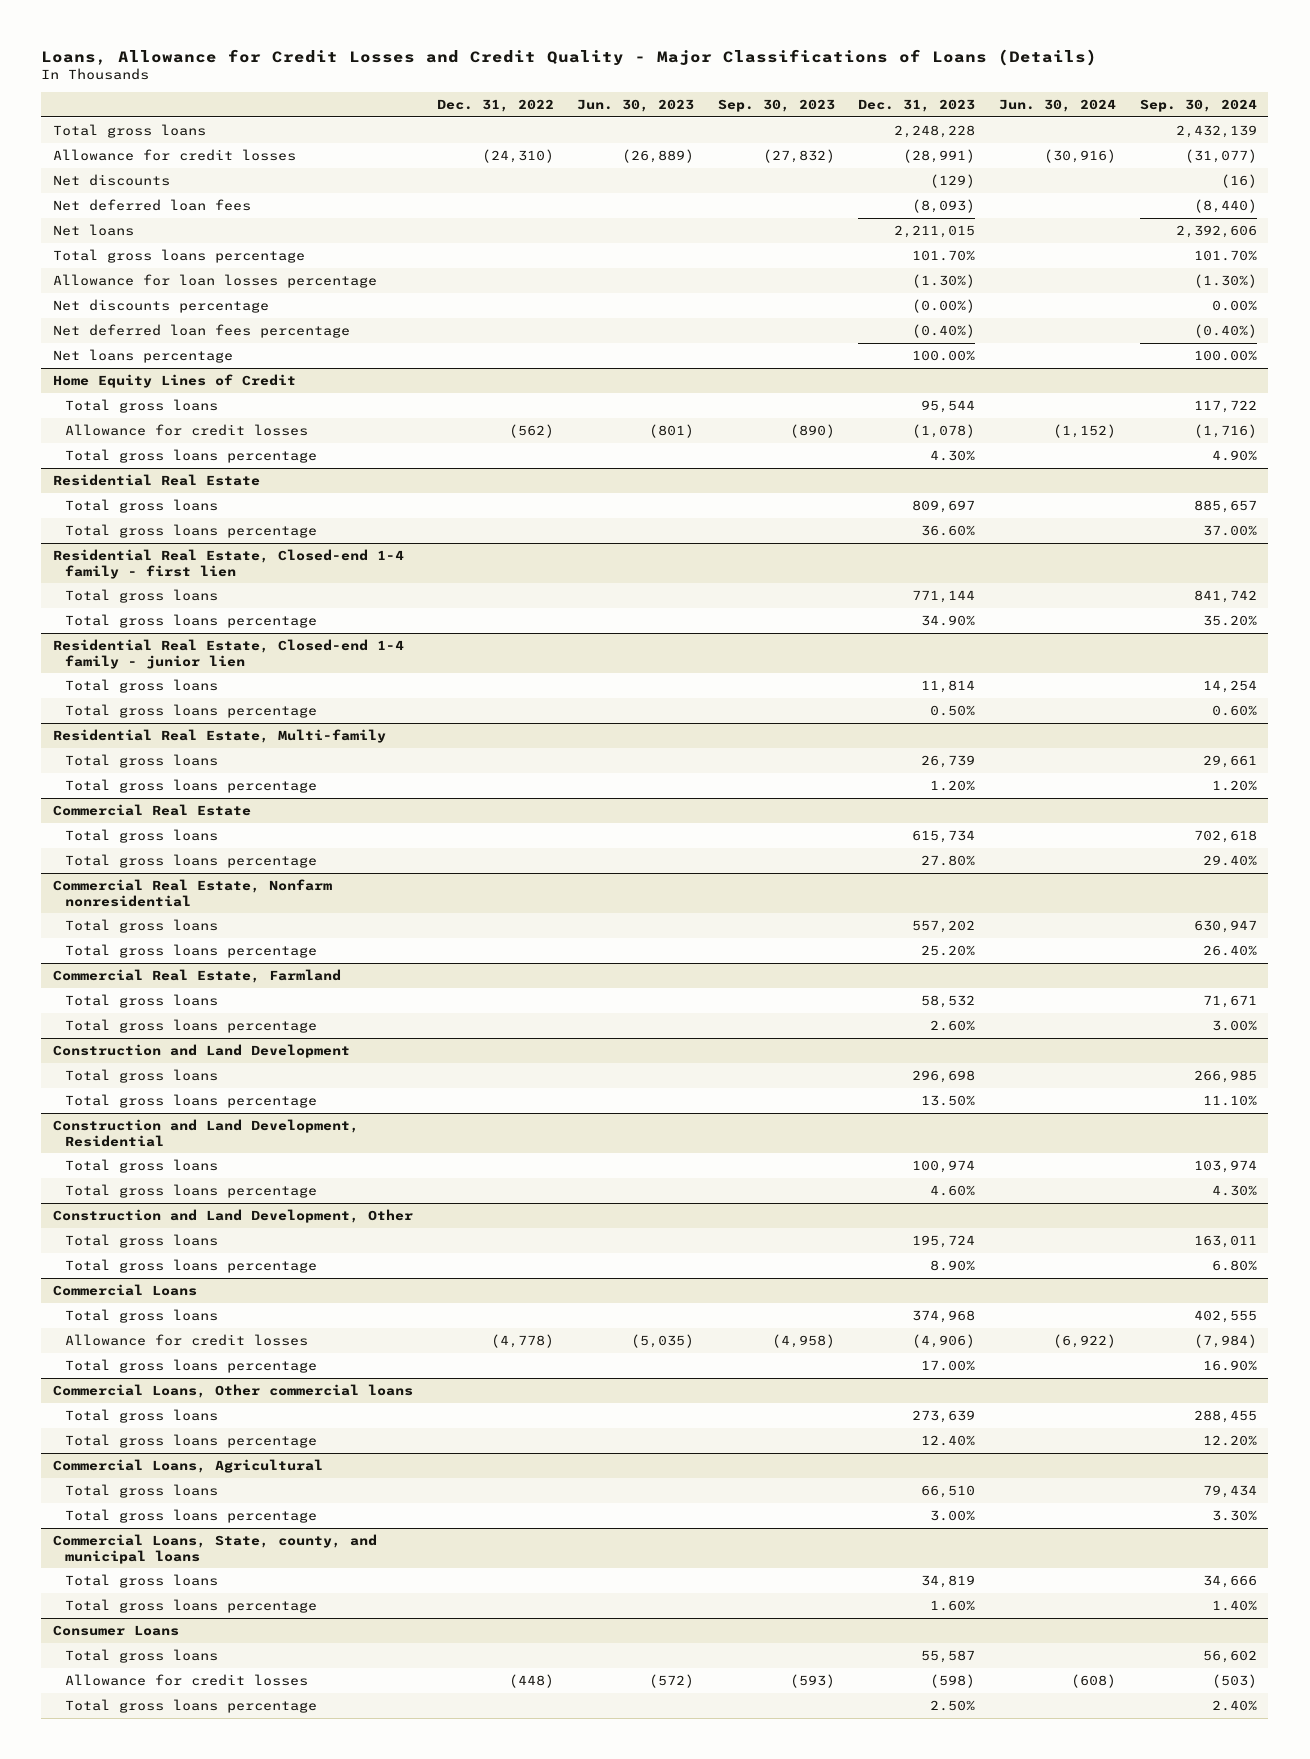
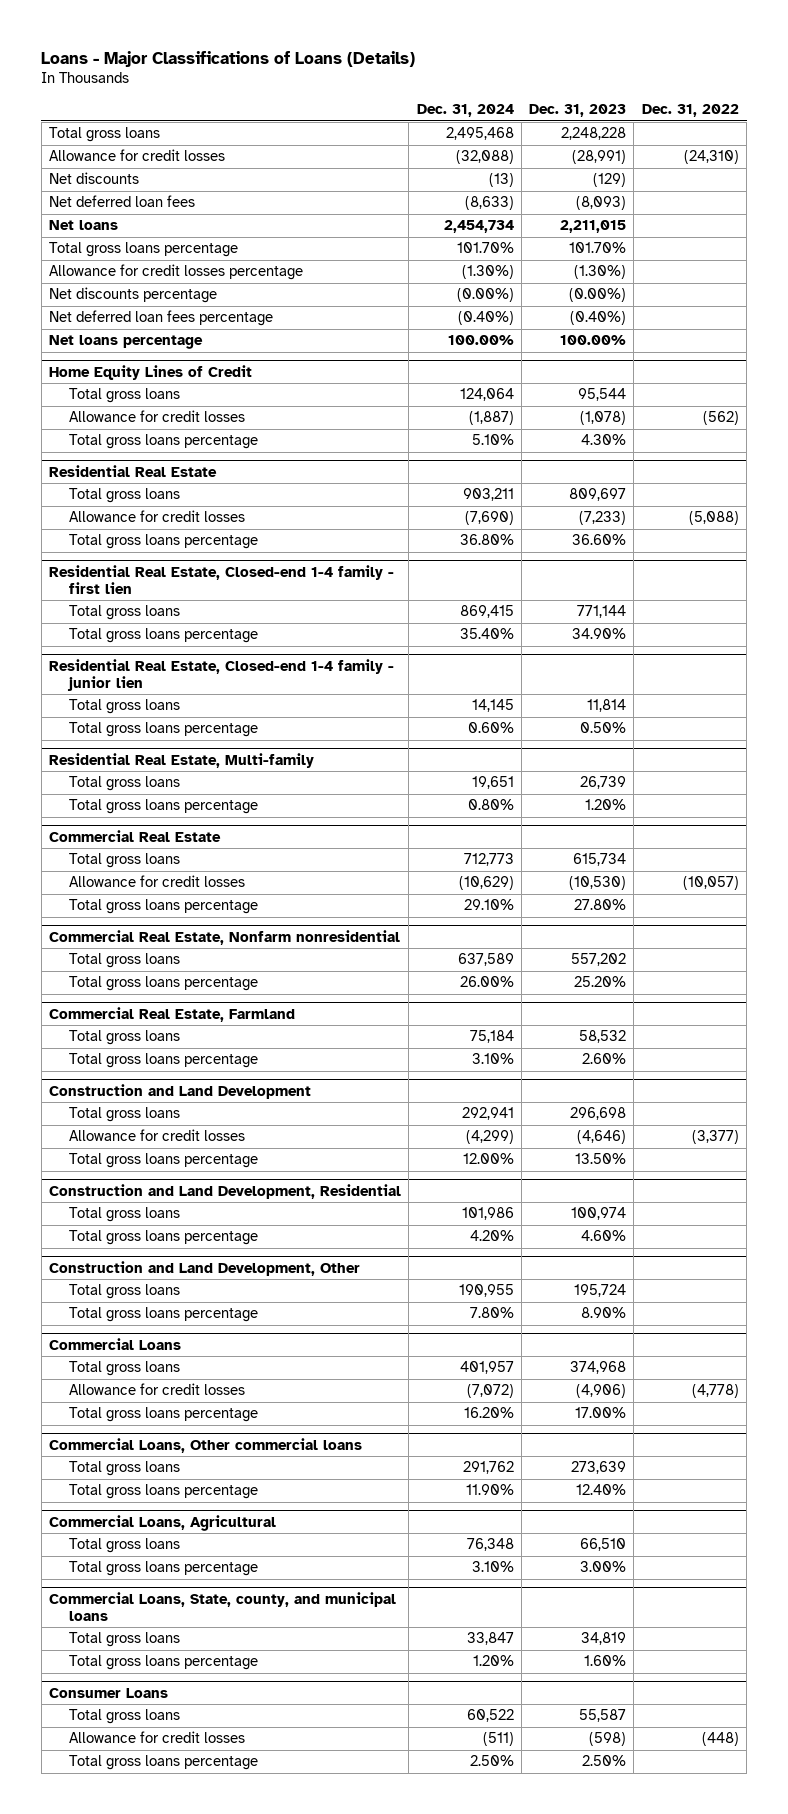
- Loans, Allowance for Credit Losses and Credit Quality - Major Classifications of Loans (Details)
+ Loans - Major Classifications of Loans (Details)
- | Dec. 31, 2022 | Jun. 30, 2023 | Sep. 30, 2023 | Dec. 31, 2023 | Jun. 30, 2024 | Sep. 30, 2024
+ | Dec. 31, 2024 | Dec. 31, 2023 | Dec. 31, 2022
- Allowance for loan losses percentage | | | | (1.30%) | | (1.30%)
+ Allowance for credit losses percentage | (1.30%) | (1.30%) |
@ Residential Real Estate
+ Allowance for credit losses | (7,690) | (7,233) | (5,088)
@ Commercial Real Estate
+ Allowance for credit losses | (10,629) | (10,530) | (10,057)
@ Construction and Land Development
+ Allowance for credit losses | (4,299) | (4,646) | (3,377)

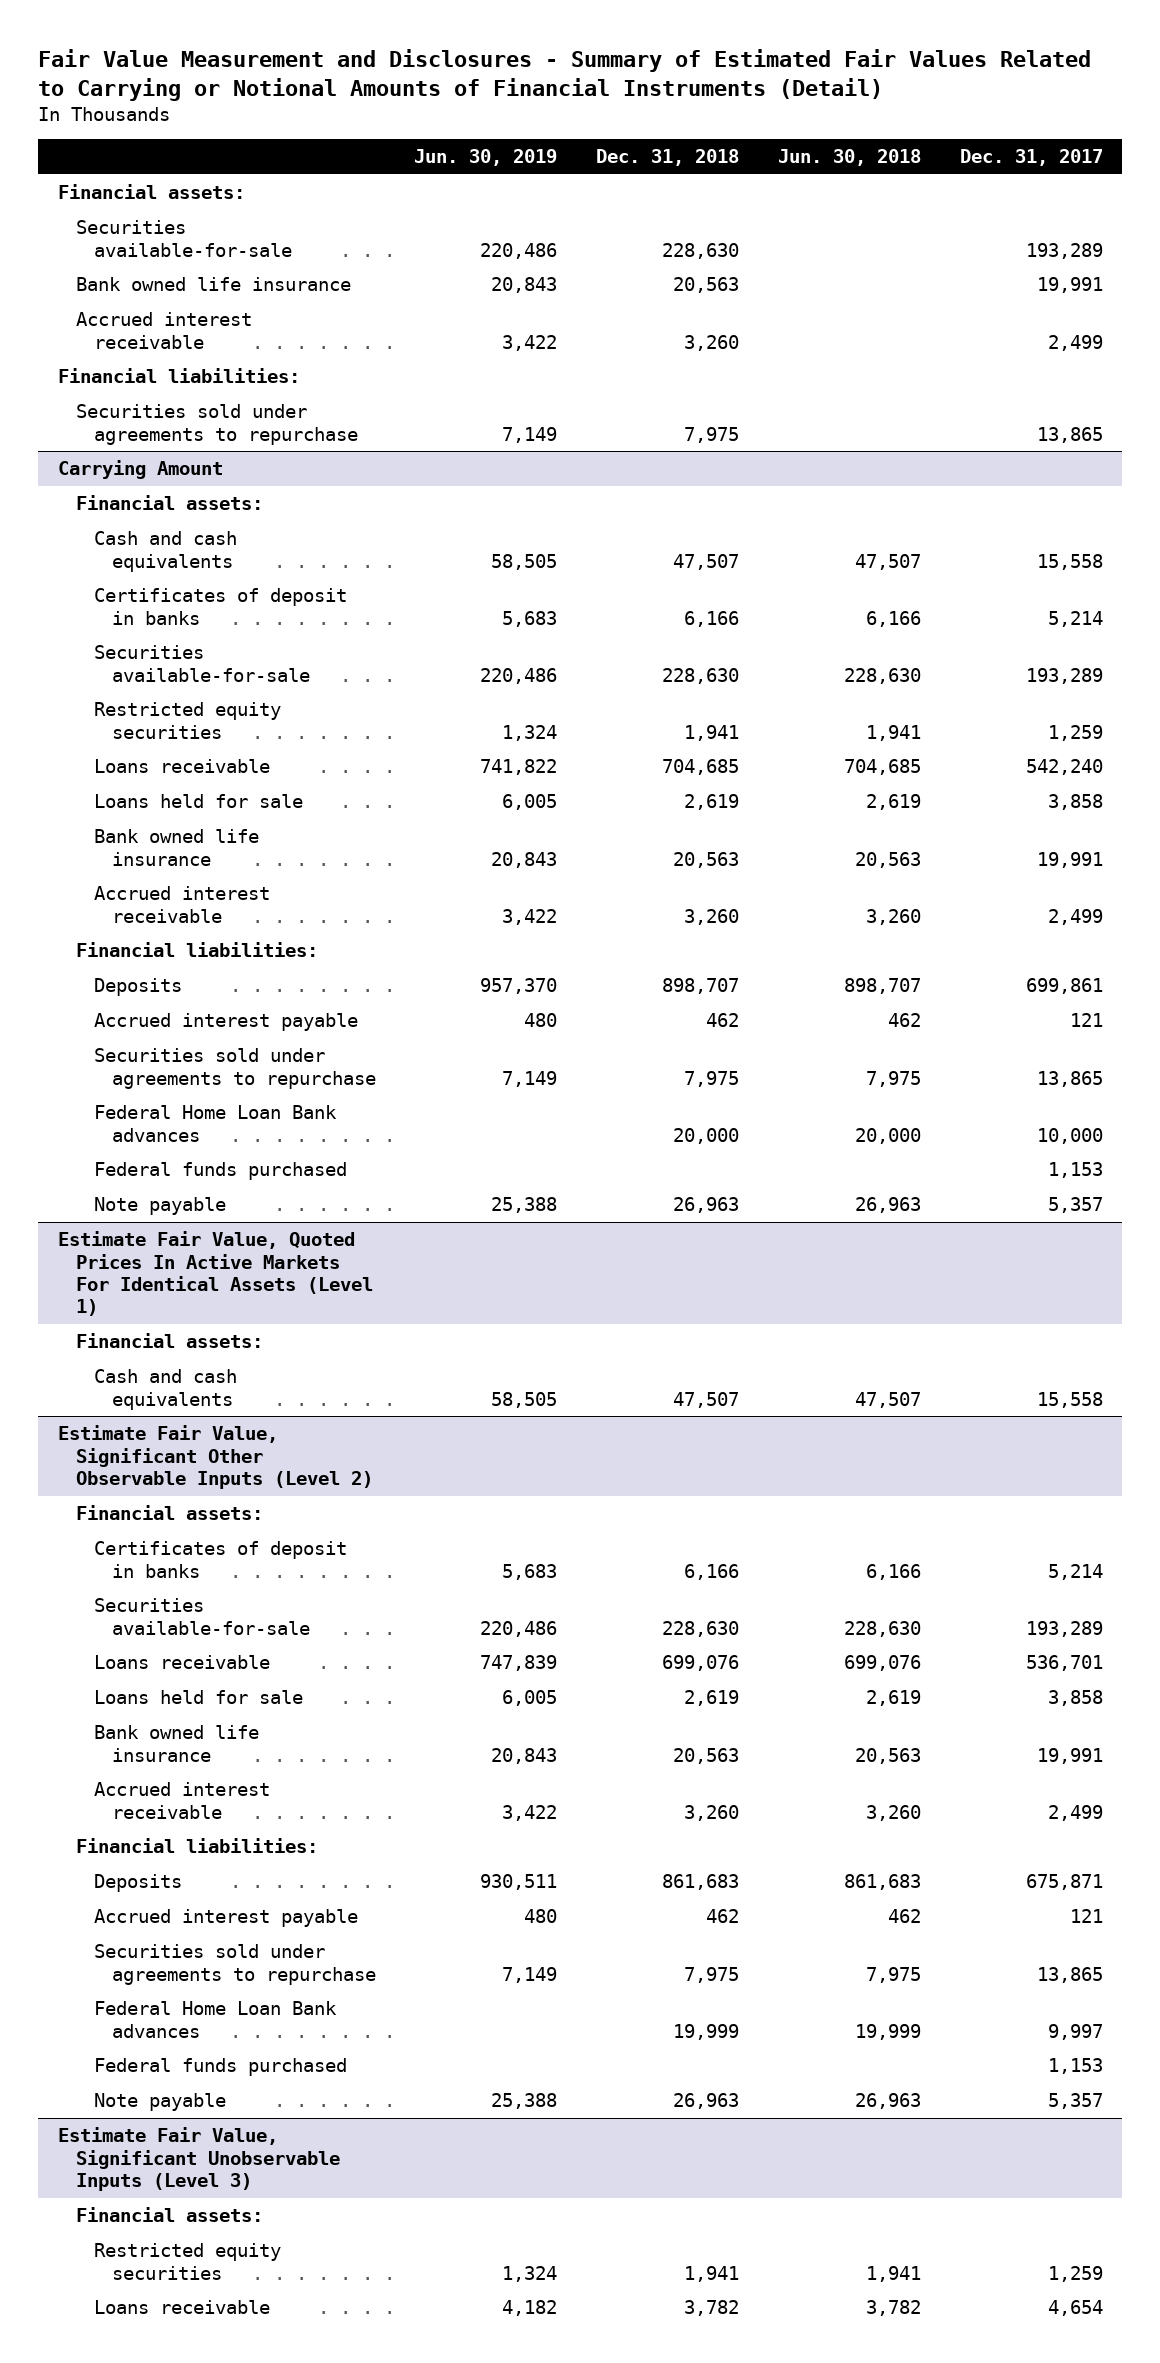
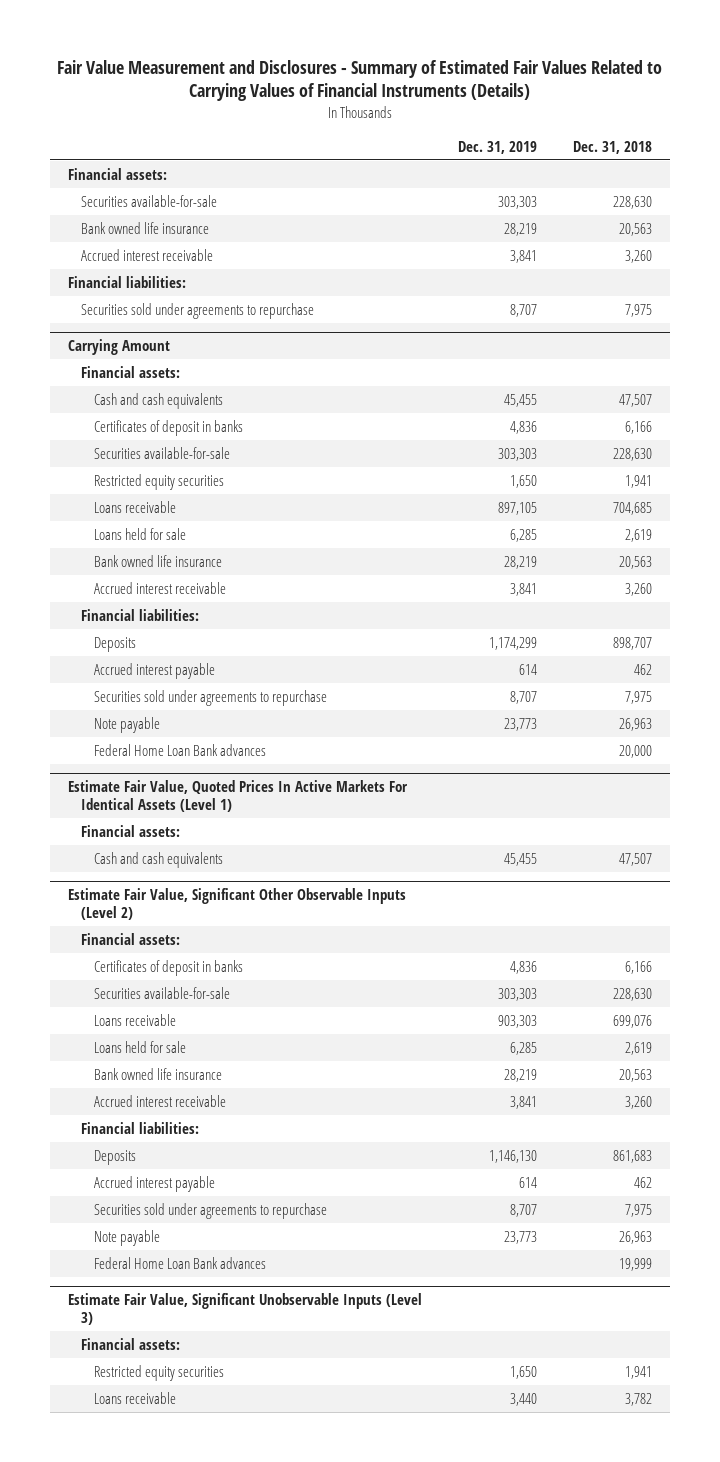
- Fair Value Measurement and Disclosures - Summary of Estimated Fair Values Related to Carrying or Notional Amounts of Financial Instruments (Detail)
+ Fair Value Measurement and Disclosures - Summary of Estimated Fair Values Related to Carrying Values of Financial Instruments (Details)
- | Jun. 30, 2019 | Dec. 31, 2018 | Jun. 30, 2018 | Dec. 31, 2017
+ | Dec. 31, 2019 | Dec. 31, 2018
@ Carrying Amount
- Federal funds purchased | | | | 1,153
moved down: Federal Home Loan Bank advances | | 20,000
@ Estimate Fair Value, Significant Other Observable Inputs (Level 2)
- Federal funds purchased | | | | 1,153
moved down: Federal Home Loan Bank advances | | 19,999

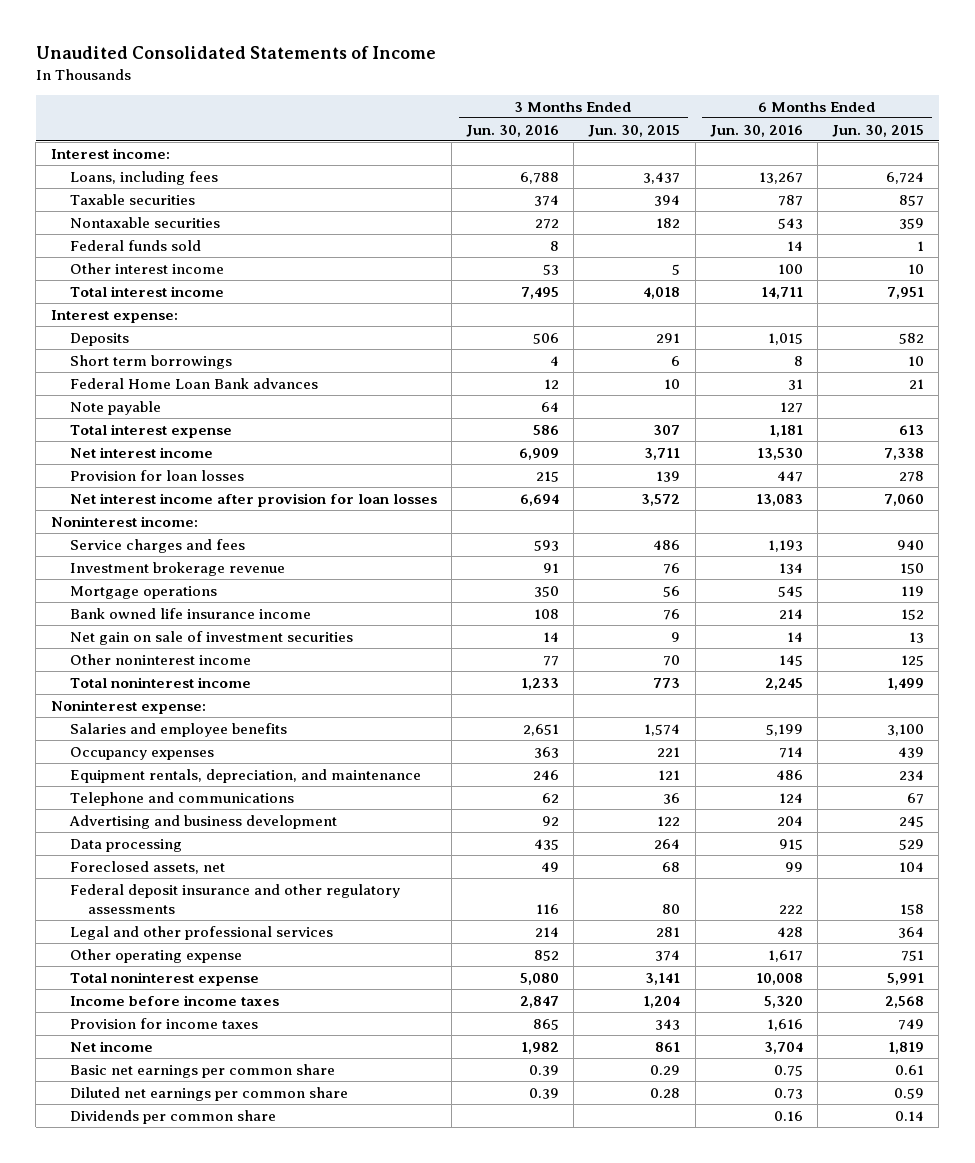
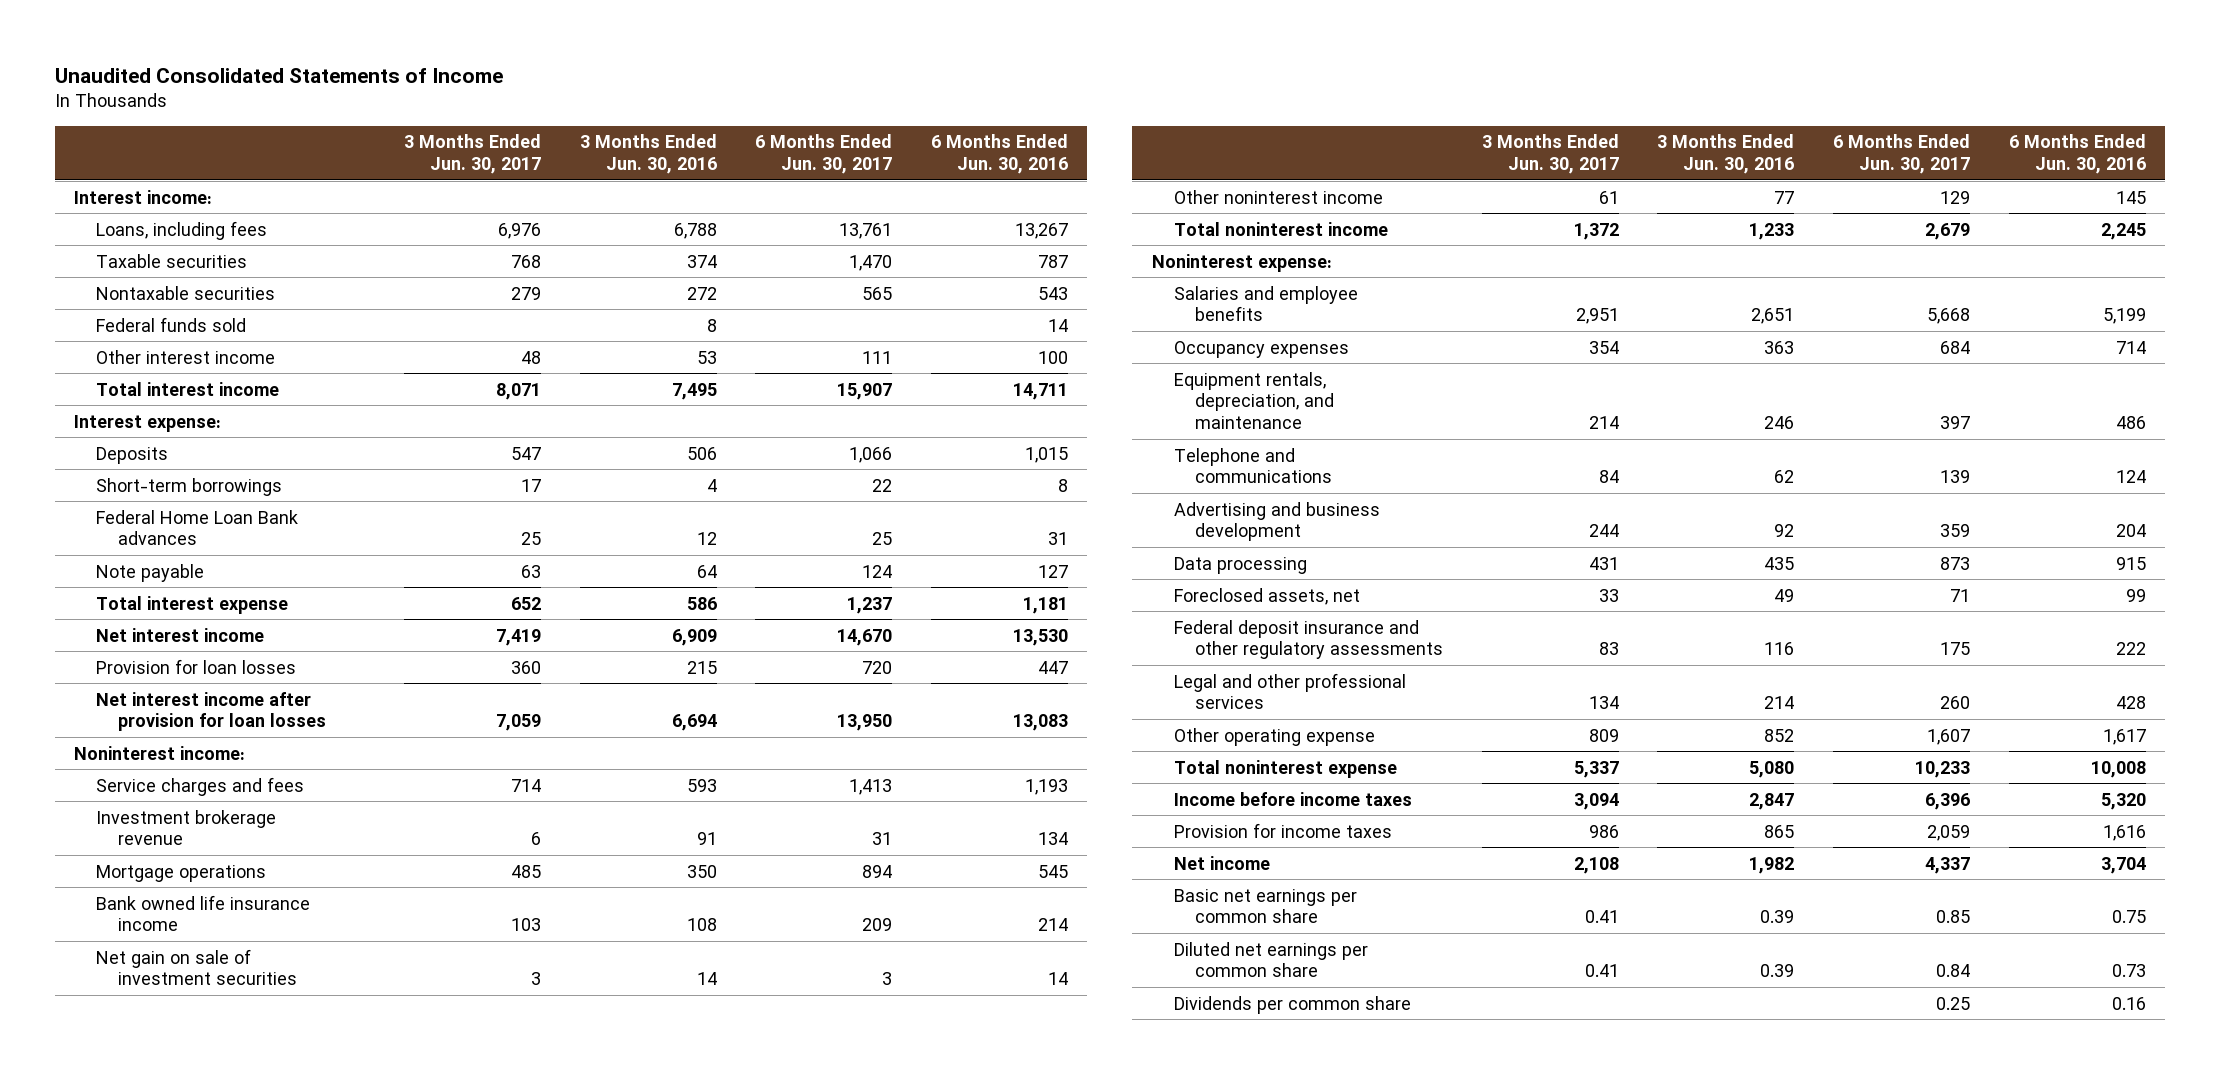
- | 3 Months Ended Jun. 30, 2016 | 3 Months Ended Jun. 30, 2015 | 6 Months Ended Jun. 30, 2016 | 6 Months Ended Jun. 30, 2015
+ | 3 Months Ended Jun. 30, 2017 | 3 Months Ended Jun. 30, 2016 | 6 Months Ended Jun. 30, 2017 | 6 Months Ended Jun. 30, 2016
- Short term borrowings | 4 | 6 | 8 | 10
+ Short-term borrowings | 17 | 4 | 22 | 8

